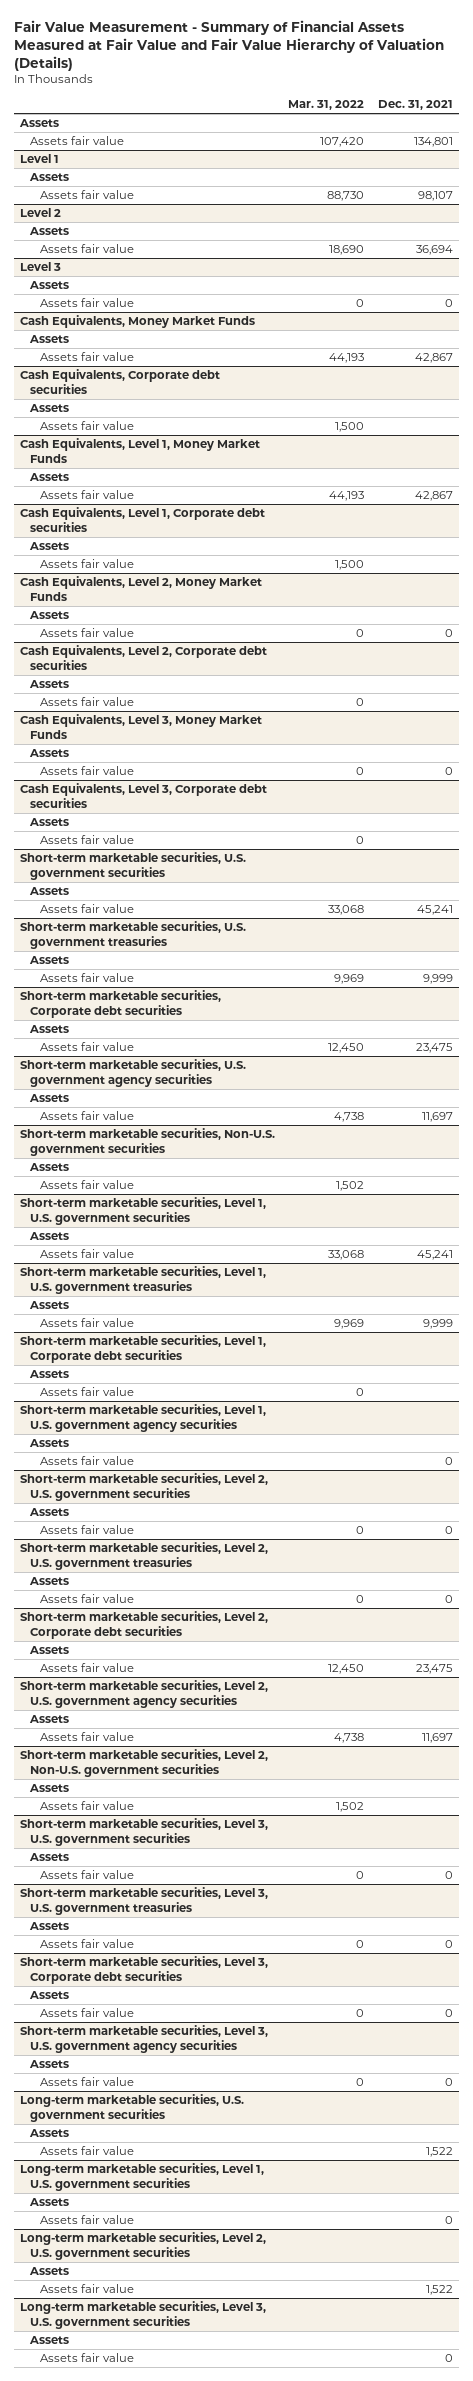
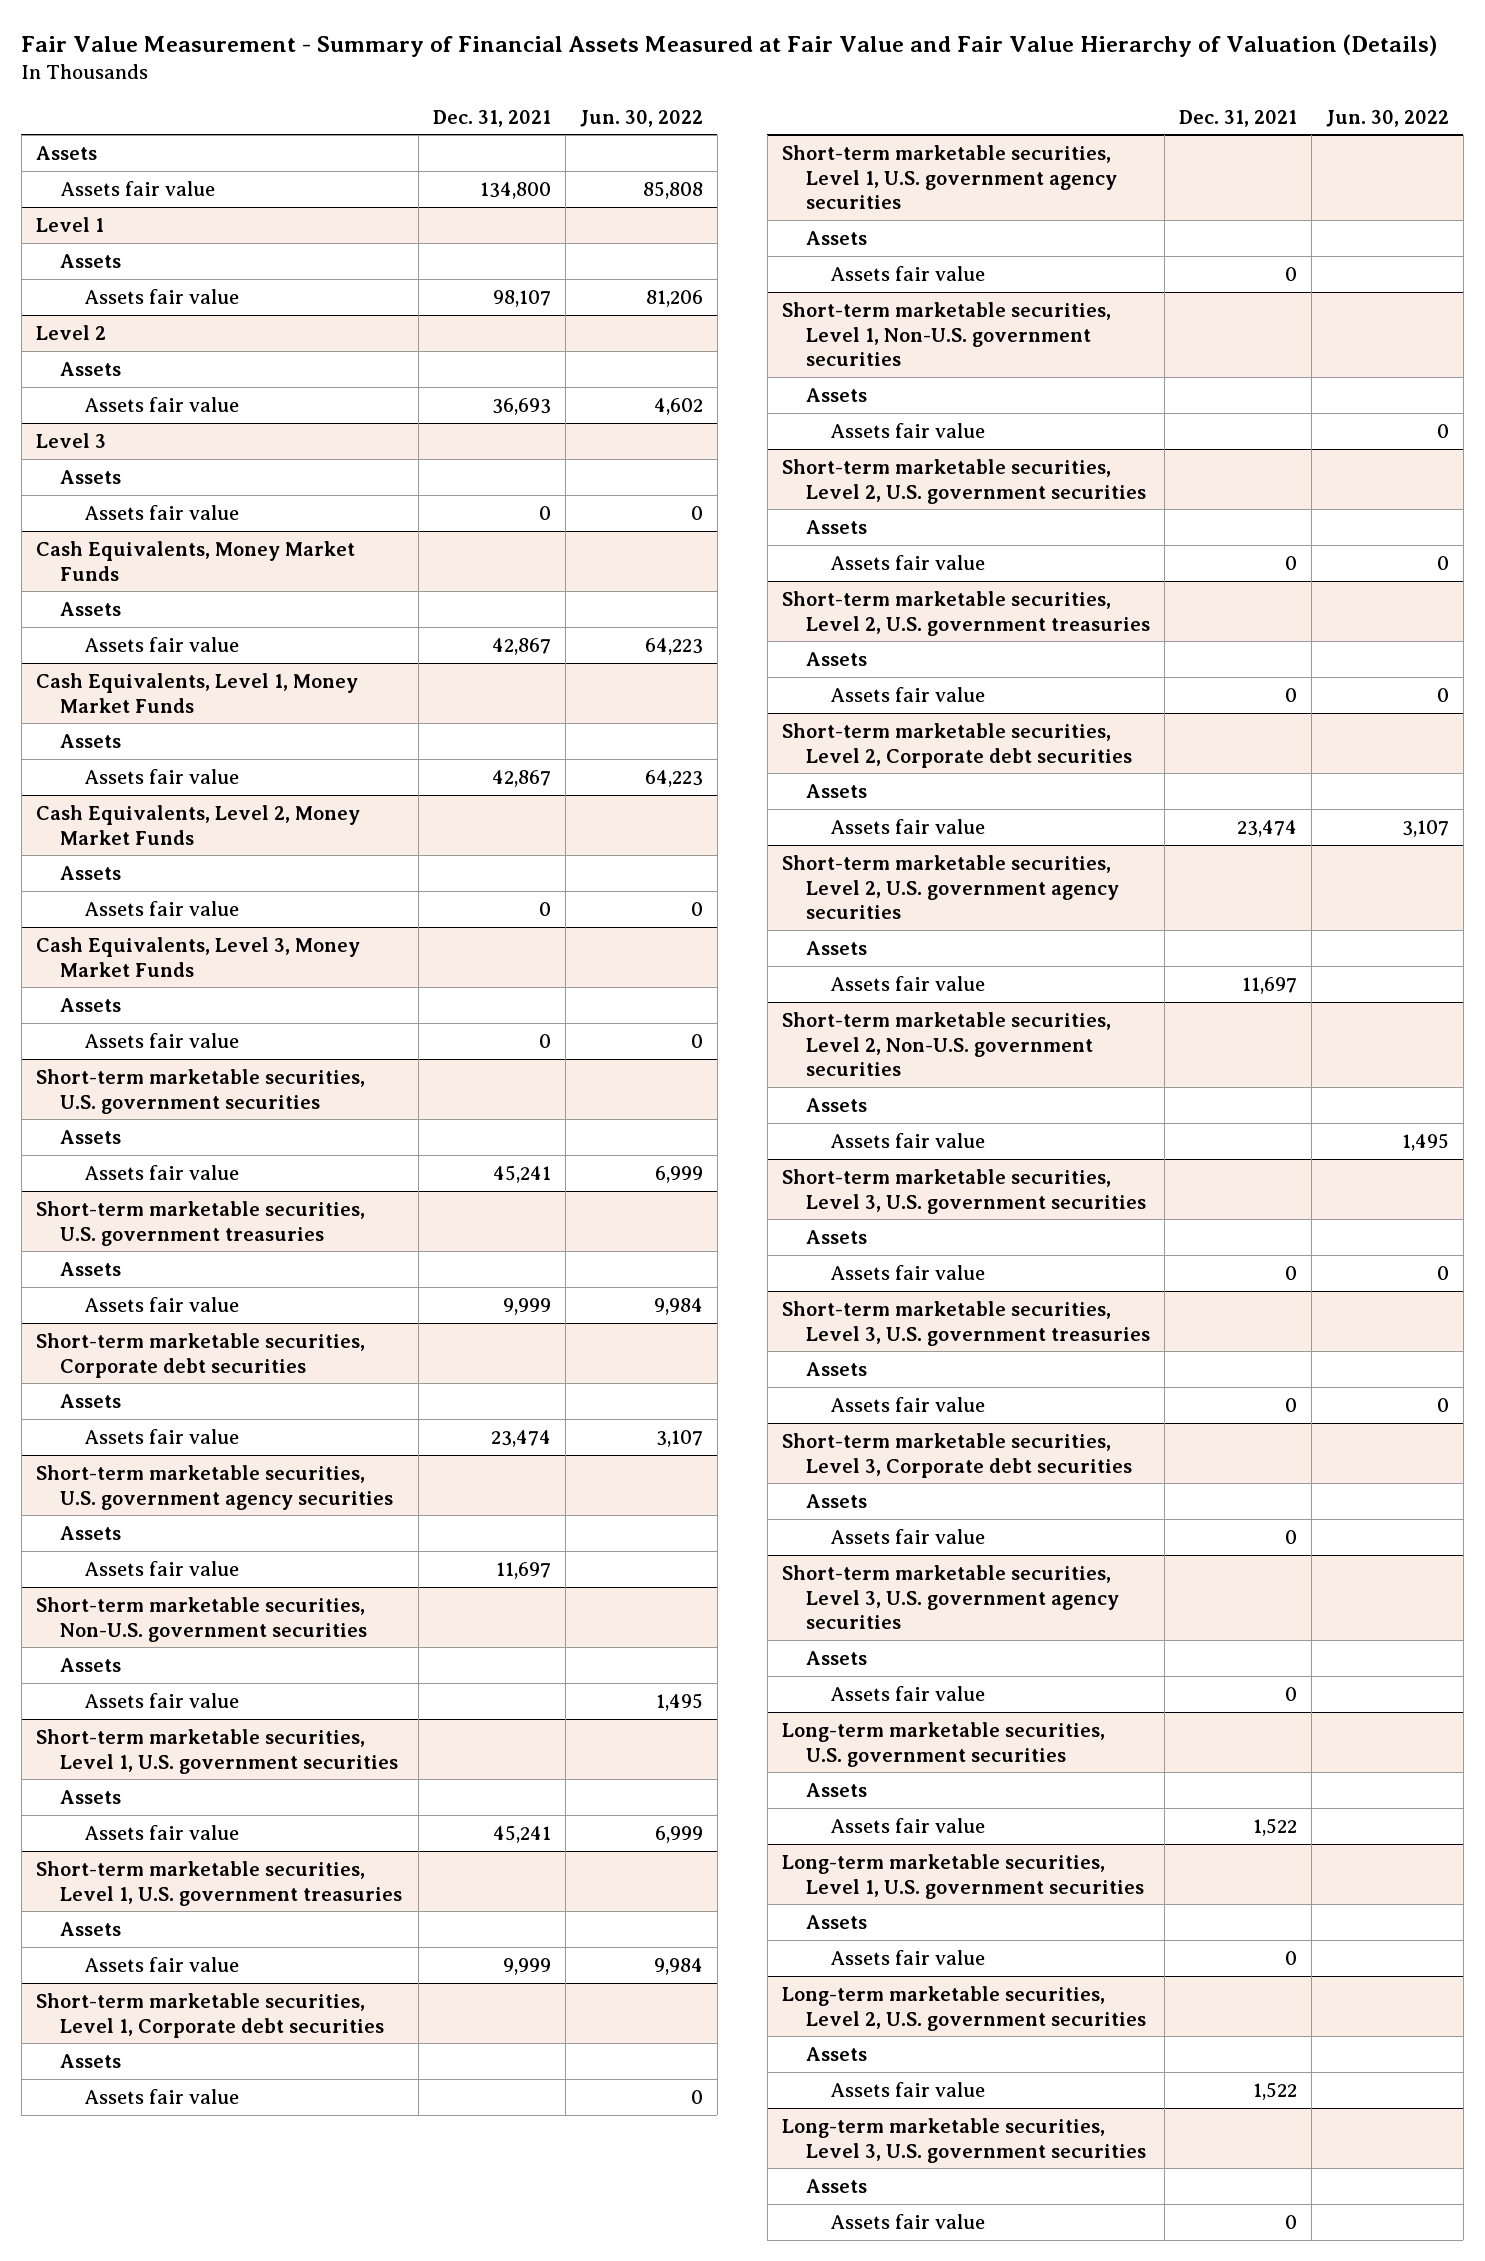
- | Mar. 31, 2022 | Dec. 31, 2021
+ | Dec. 31, 2021 | Jun. 30, 2022
- Assets fair value | 107,420 | 134,801
+ Assets fair value | 134,800 | 85,808
@ Level 2
- Assets fair value | 18,690 | 36,694
+ Assets fair value | 36,693 | 4,602
- Cash Equivalents, Corporate debt securities
- Assets
- Assets fair value | 1,500 |
- Cash Equivalents, Level 1, Corporate debt securities
- Assets
- Assets fair value | 1,500 |
- Cash Equivalents, Level 2, Corporate debt securities
- Assets
- Assets fair value | 0 |
- Cash Equivalents, Level 3, Corporate debt securities
- Assets
- Assets fair value | 0 |
@ Short-term marketable securities, Corporate debt securities
- Assets fair value | 12,450 | 23,475
+ Assets fair value | 23,474 | 3,107
+ Short-term marketable securities, Level 1, Non-U.S. government securities
+ Assets
+ Assets fair value | | 0
@ Short-term marketable securities, Level 2, Corporate debt securities
- Assets fair value | 12,450 | 23,475
+ Assets fair value | 23,474 | 3,107

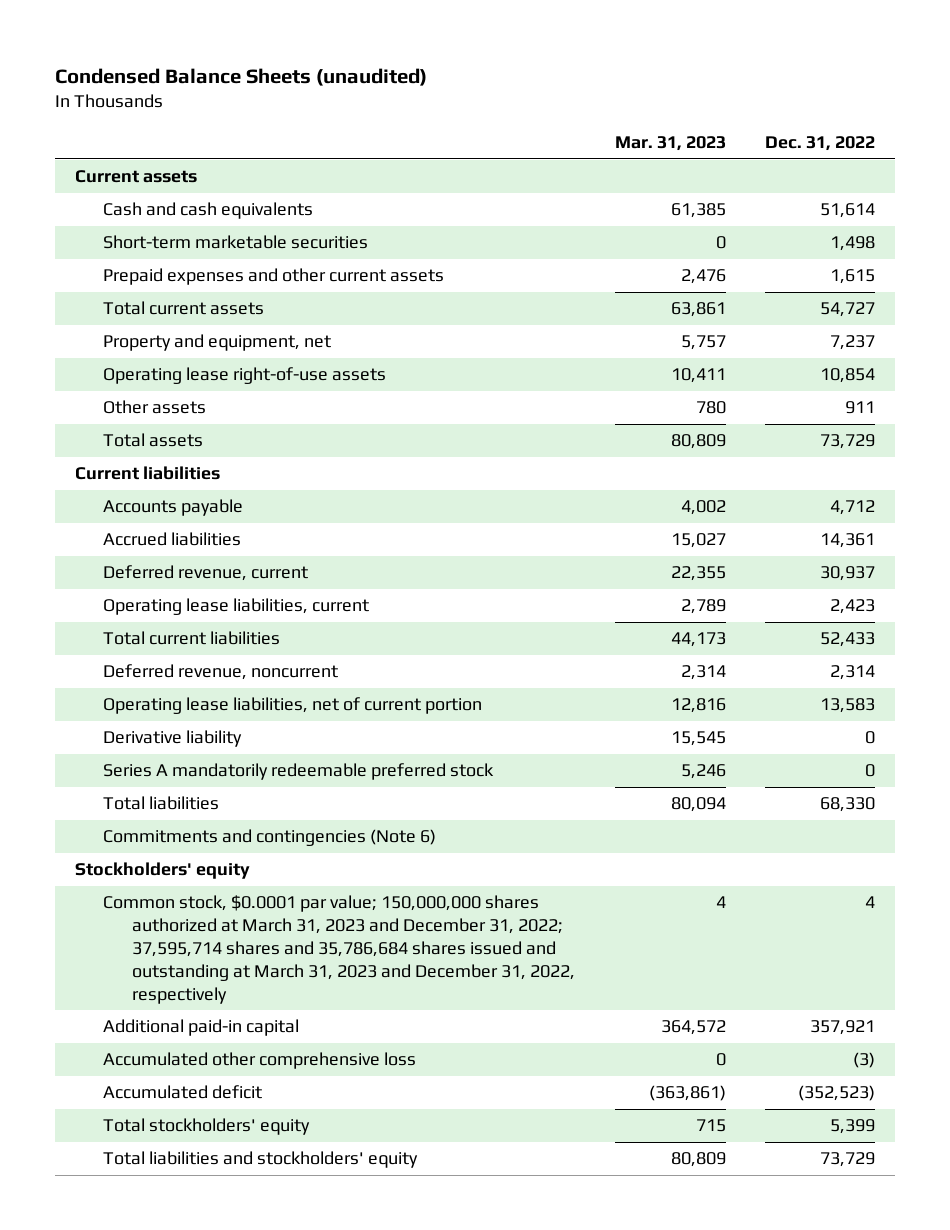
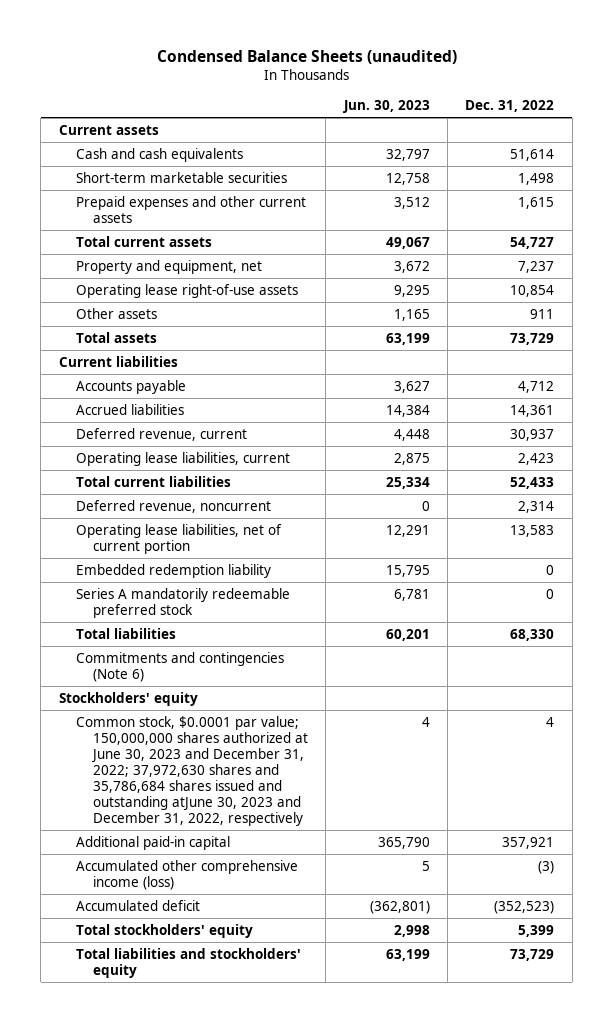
- | Mar. 31, 2023 | Dec. 31, 2022
+ | Jun. 30, 2023 | Dec. 31, 2022
- Derivative liability | 15,545 | 0
+ Embedded redemption liability | 15,795 | 0
- Common stock, $0.0001 par value; 150,000,000 shares authorized at March 31, 2023 and December 31, 2022; 37,595,714 shares and 35,786,684 shares issued and outstanding at March 31, 2023 and December 31, 2022, respectively | 4 | 4
+ Common stock, $0.0001 par value; 150,000,000 shares authorized at June 30, 2023 and December 31, 2022; 37,972,630 shares and 35,786,684 shares issued and outstanding atJune 30, 2023 and December 31, 2022, respectively | 4 | 4
- Accumulated other comprehensive loss | 0 | (3)
+ Accumulated other comprehensive income (loss) | 5 | (3)

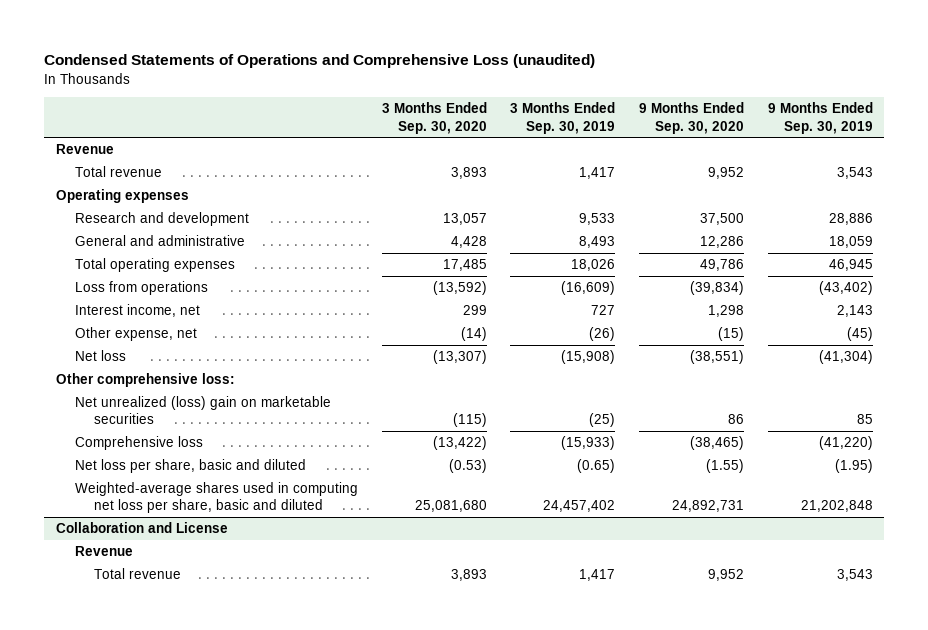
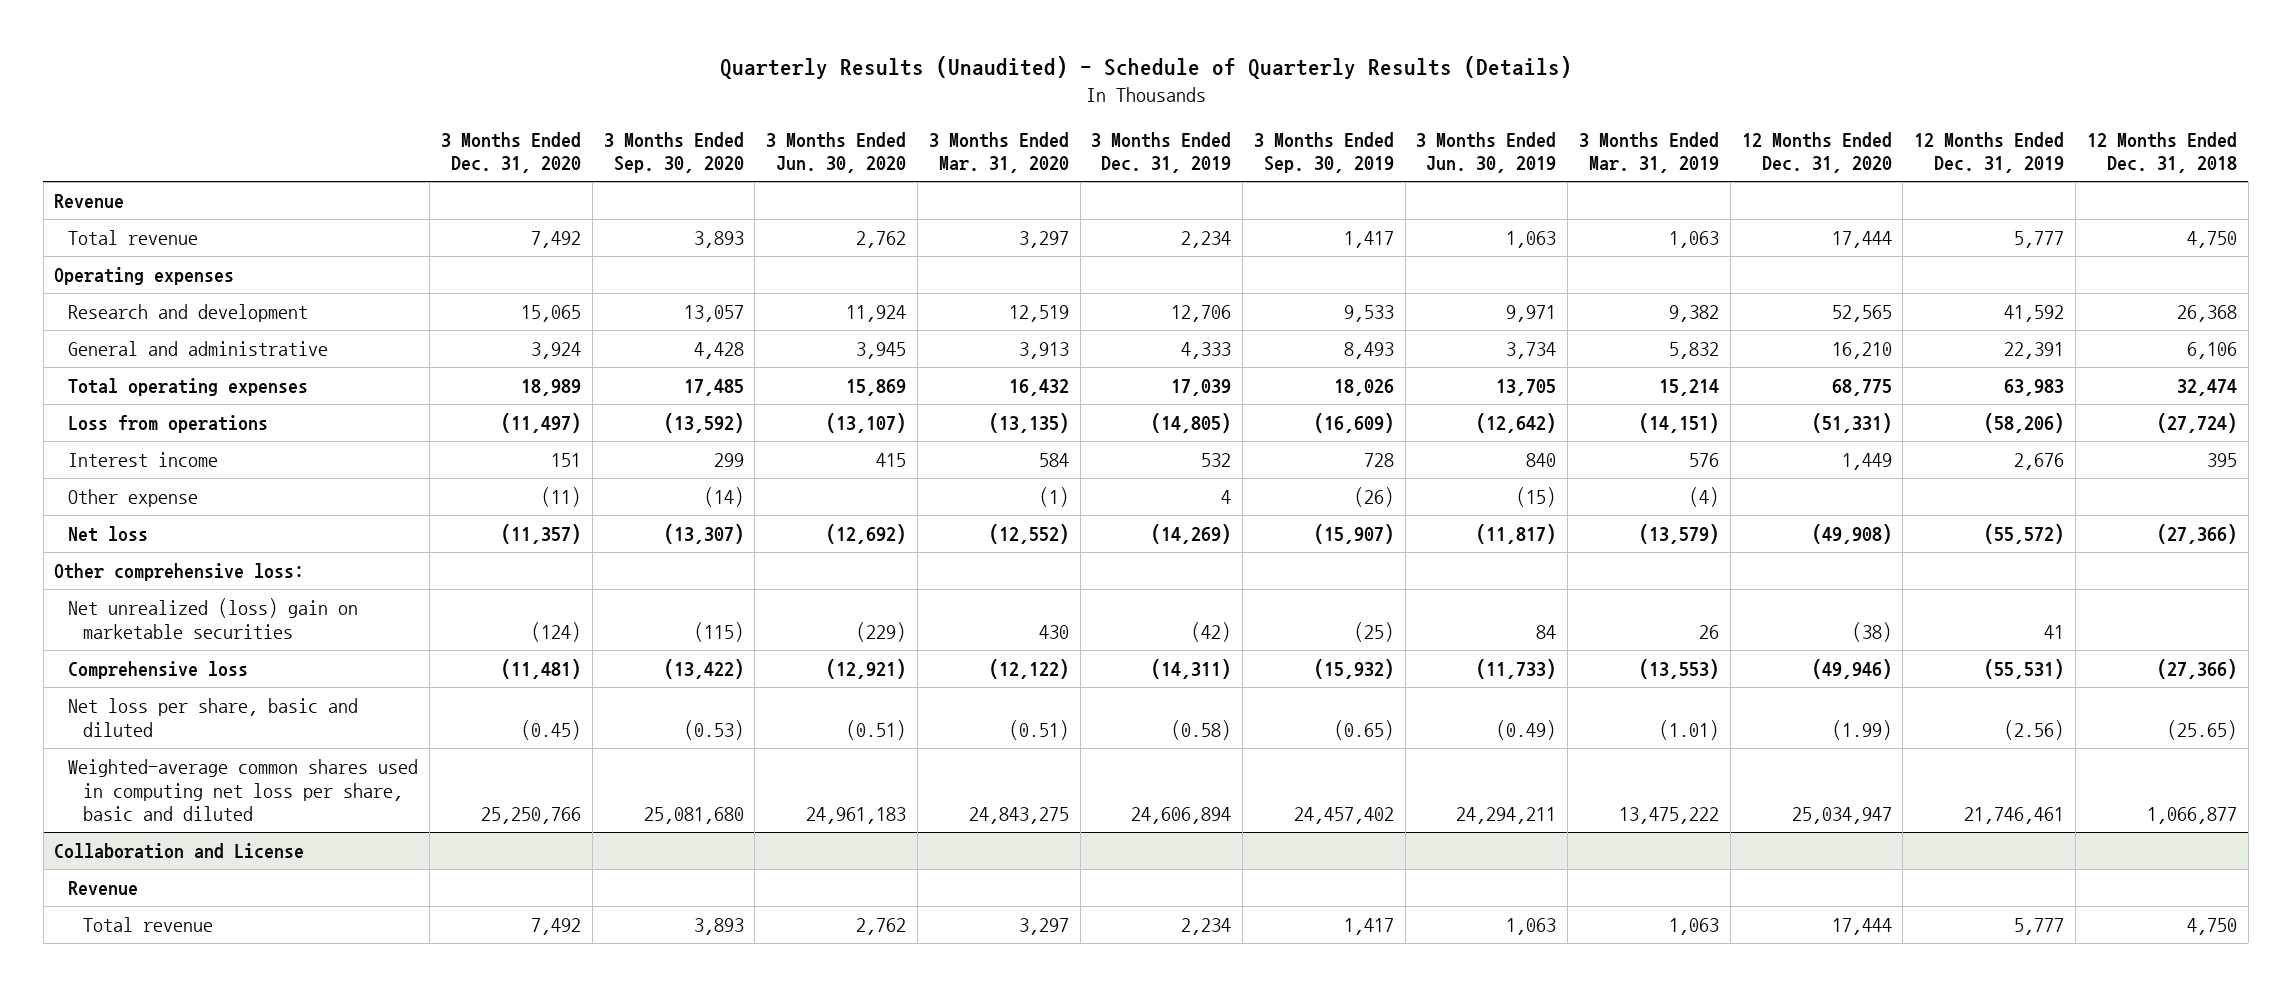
- Condensed Statements of Operations and Comprehensive Loss (unaudited)
+ Quarterly Results (Unaudited) - Schedule of Quarterly Results (Details)
- | 3 Months Ended Sep. 30, 2020 | 3 Months Ended Sep. 30, 2019 | 9 Months Ended Sep. 30, 2020 | 9 Months Ended Sep. 30, 2019
+ | 3 Months Ended Dec. 31, 2020 | 3 Months Ended Sep. 30, 2020 | 3 Months Ended Jun. 30, 2020 | 3 Months Ended Mar. 31, 2020 | 3 Months Ended Dec. 31, 2019 | 3 Months Ended Sep. 30, 2019 | 3 Months Ended Jun. 30, 2019 | 3 Months Ended Mar. 31, 2019 | 12 Months Ended Dec. 31, 2020 | 12 Months Ended Dec. 31, 2019 | 12 Months Ended Dec. 31, 2018
- Interest income, net | 299 | 727 | 1,298 | 2,143
- Other expense, net | (14) | (26) | (15) | (45)
- Net loss | (13,307) | (15,908) | (38,551) | (41,304)
+ Interest income | 151 | 299 | 415 | 584 | 532 | 728 | 840 | 576 | 1,449 | 2,676 | 395
+ Other expense | (11) | (14) | | (1) | 4 | (26) | (15) | (4) | | |
+ Net loss | (11,357) | (13,307) | (12,692) | (12,552) | (14,269) | (15,907) | (11,817) | (13,579) | (49,908) | (55,572) | (27,366)
- Comprehensive loss | (13,422) | (15,933) | (38,465) | (41,220)
+ Comprehensive loss | (11,481) | (13,422) | (12,921) | (12,122) | (14,311) | (15,932) | (11,733) | (13,553) | (49,946) | (55,531) | (27,366)
- Weighted-average shares used in computing net loss per share, basic and diluted | 25,081,680 | 24,457,402 | 24,892,731 | 21,202,848
+ Weighted-average common shares used in computing net loss per share, basic and diluted | 25,250,766 | 25,081,680 | 24,961,183 | 24,843,275 | 24,606,894 | 24,457,402 | 24,294,211 | 13,475,222 | 25,034,947 | 21,746,461 | 1,066,877

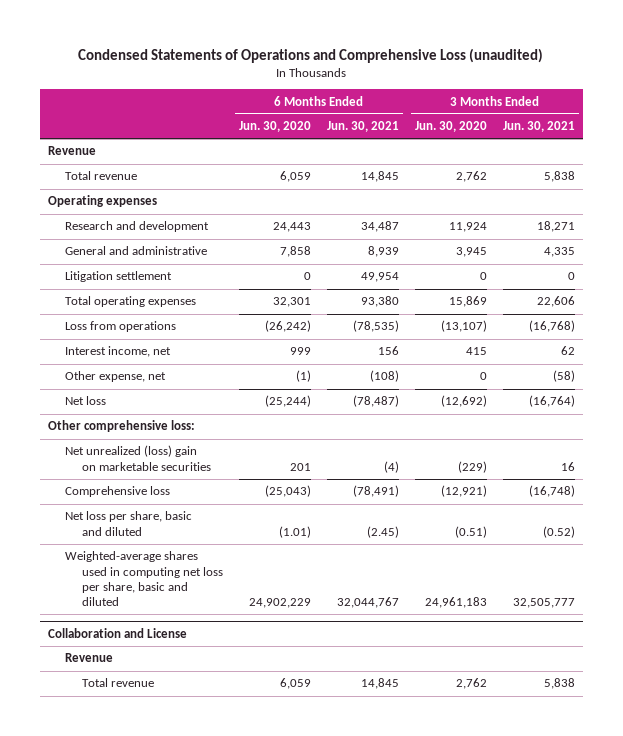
- Quarterly Results (Unaudited) - Schedule of Quarterly Results (Details)
+ Condensed Statements of Operations and Comprehensive Loss (unaudited)
- | 3 Months Ended Dec. 31, 2020 | 3 Months Ended Sep. 30, 2020 | 3 Months Ended Jun. 30, 2020 | 3 Months Ended Mar. 31, 2020 | 3 Months Ended Dec. 31, 2019 | 3 Months Ended Sep. 30, 2019 | 3 Months Ended Jun. 30, 2019 | 3 Months Ended Mar. 31, 2019 | 12 Months Ended Dec. 31, 2020 | 12 Months Ended Dec. 31, 2019 | 12 Months Ended Dec. 31, 2018
+ | 6 Months Ended Jun. 30, 2020 | 6 Months Ended Jun. 30, 2021 | 3 Months Ended Jun. 30, 2020 | 3 Months Ended Jun. 30, 2021
+ Litigation settlement | 0 | 49,954 | 0 | 0
- Interest income | 151 | 299 | 415 | 584 | 532 | 728 | 840 | 576 | 1,449 | 2,676 | 395
- Other expense | (11) | (14) | | (1) | 4 | (26) | (15) | (4) | | |
+ Interest income, net | 999 | 156 | 415 | 62
+ Other expense, net | (1) | (108) | 0 | (58)
- Weighted-average common shares used in computing net loss per share, basic and diluted | 25,250,766 | 25,081,680 | 24,961,183 | 24,843,275 | 24,606,894 | 24,457,402 | 24,294,211 | 13,475,222 | 25,034,947 | 21,746,461 | 1,066,877
+ Weighted-average shares used in computing net loss per share, basic and diluted | 24,902,229 | 32,044,767 | 24,961,183 | 32,505,777

